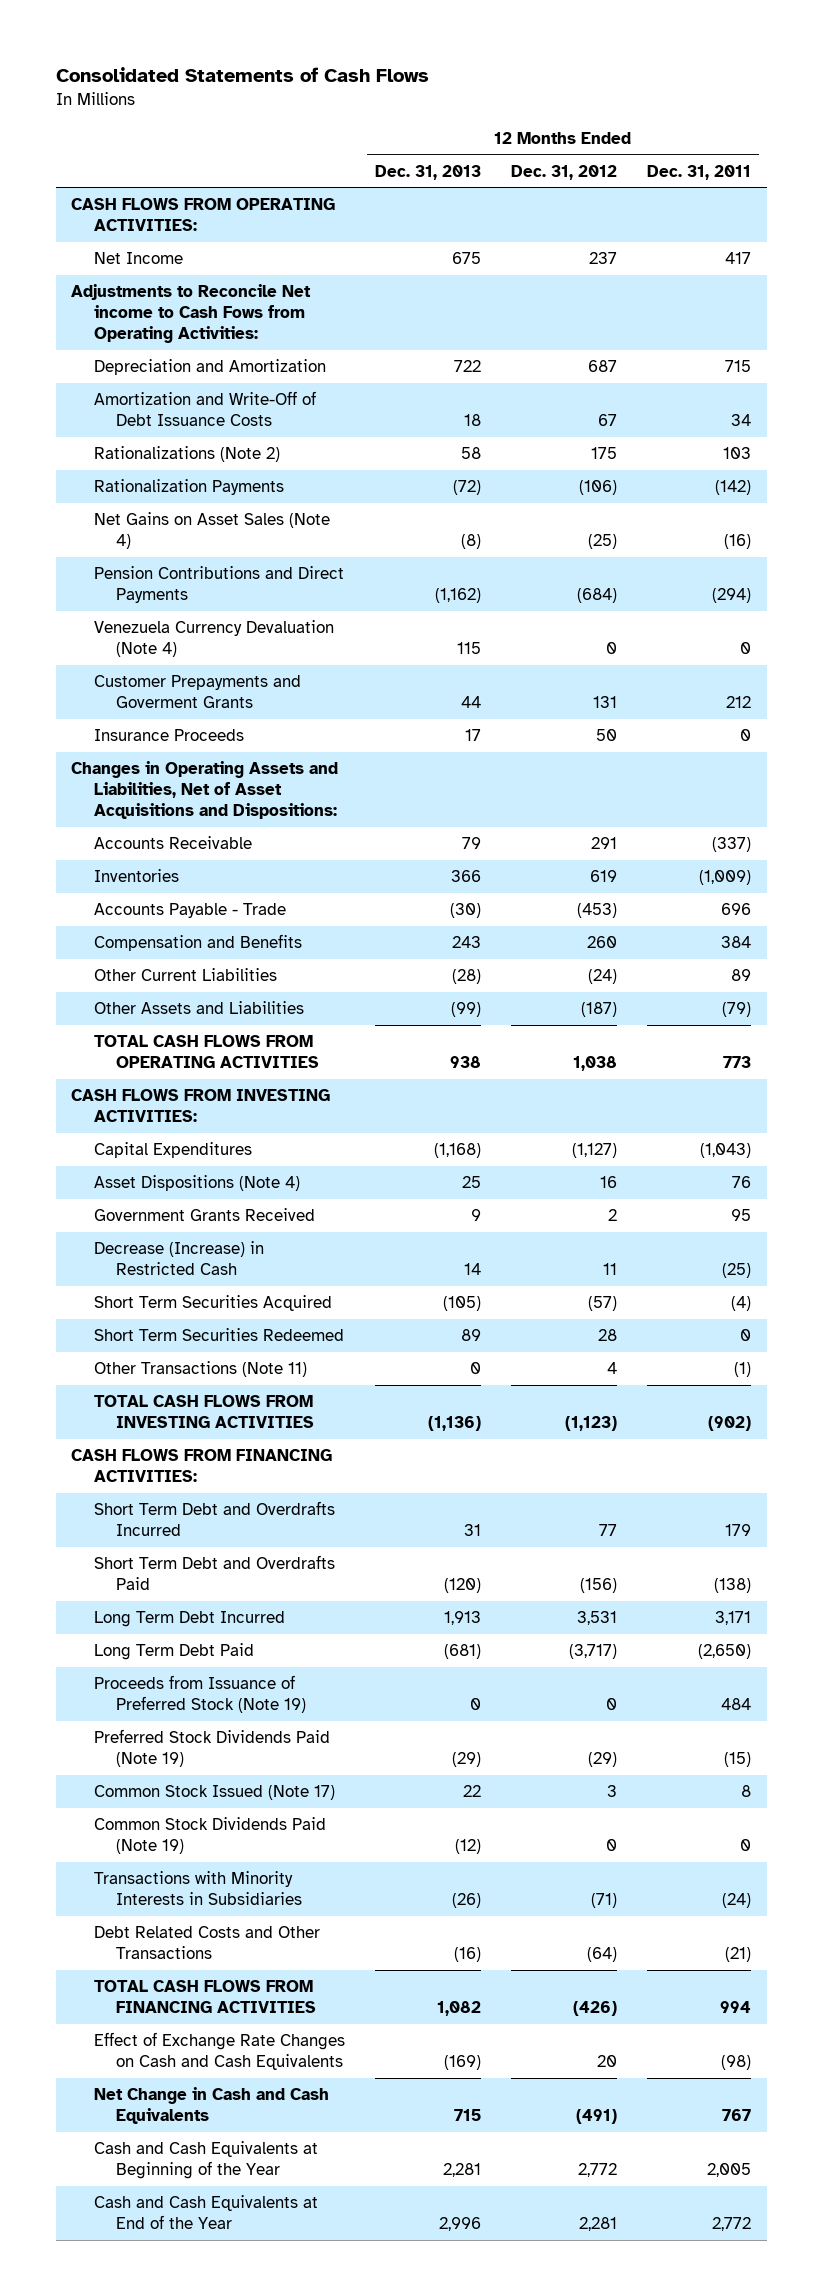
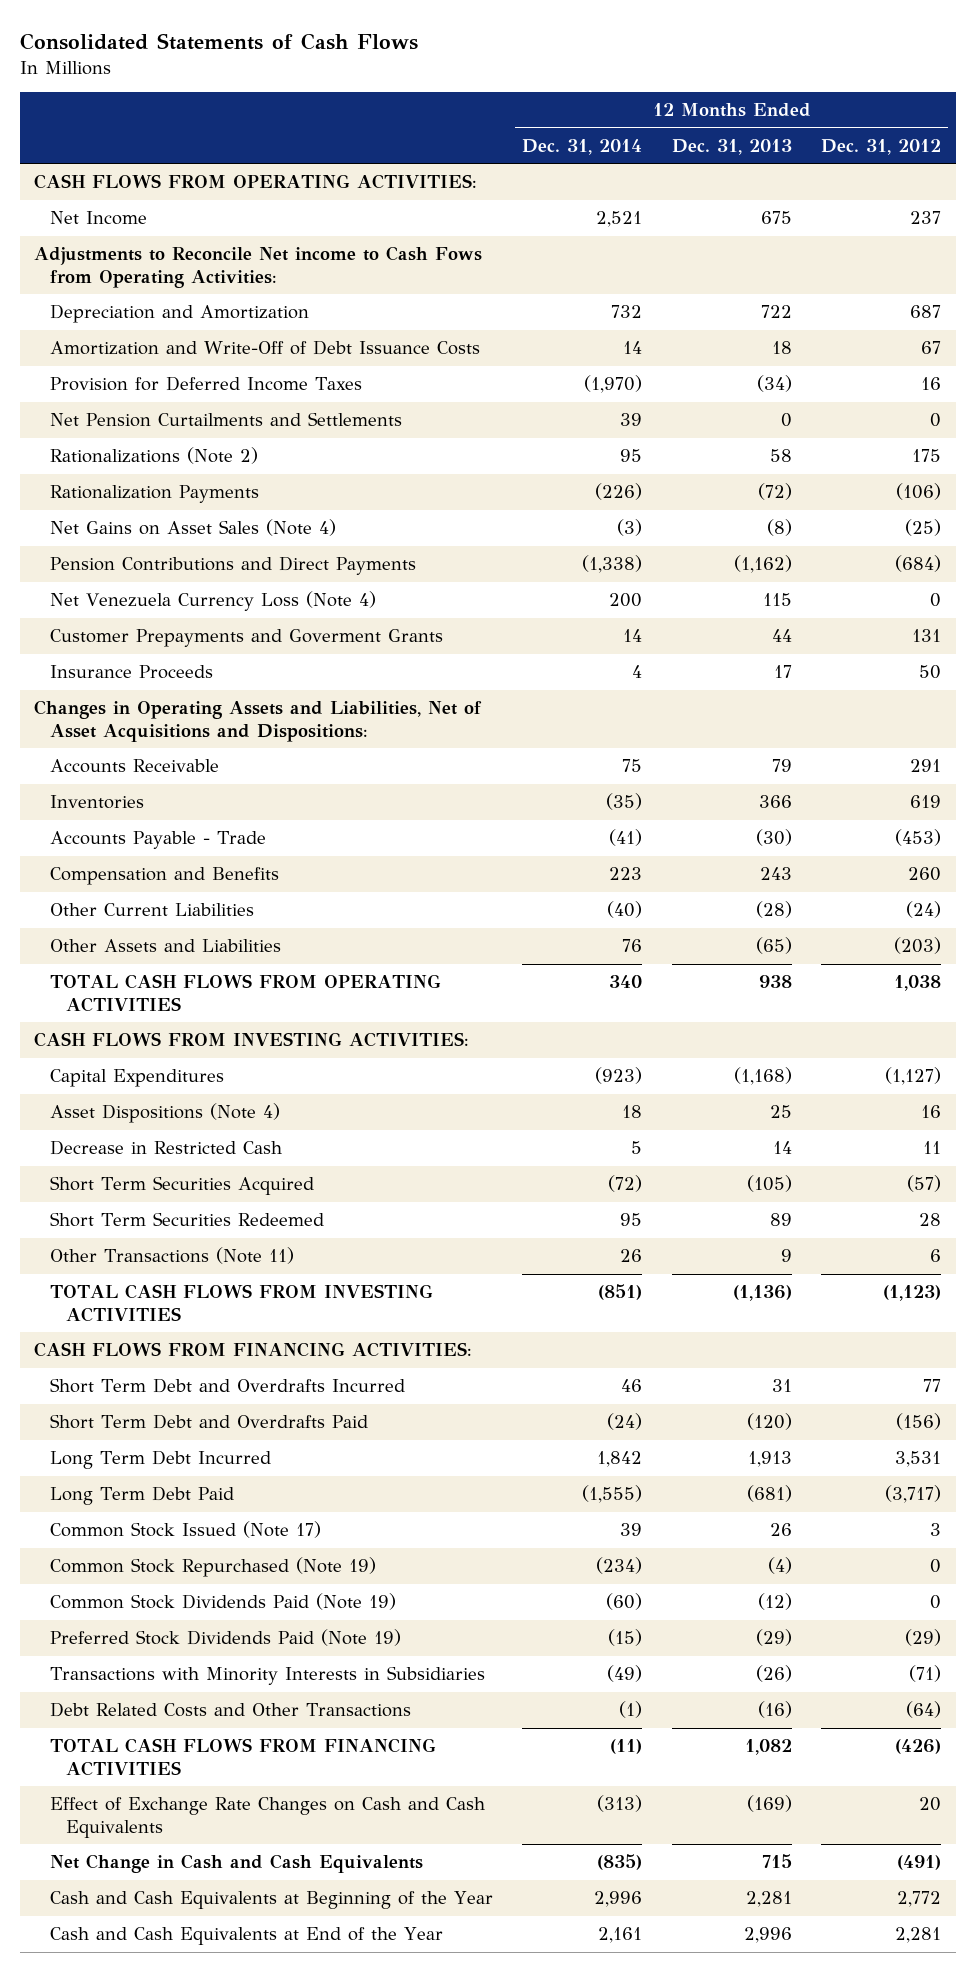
- | 12 Months Ended Dec. 31, 2013 | 12 Months Ended Dec. 31, 2012 | 12 Months Ended Dec. 31, 2011
+ | 12 Months Ended Dec. 31, 2014 | 12 Months Ended Dec. 31, 2013 | 12 Months Ended Dec. 31, 2012
+ Provision for Deferred Income Taxes | (1,970) | (34) | 16
+ Net Pension Curtailments and Settlements | 39 | 0 | 0
- Venezuela Currency Devaluation (Note 4) | 115 | 0 | 0
+ Net Venezuela Currency Loss (Note 4) | 200 | 115 | 0
- Other Assets and Liabilities | (99) | (187) | (79)
+ Other Assets and Liabilities | 76 | (65) | (203)
- Government Grants Received | 9 | 2 | 95
- Decrease (Increase) in Restricted Cash | 14 | 11 | (25)
+ Decrease in Restricted Cash | 5 | 14 | 11
- Other Transactions (Note 11) | 0 | 4 | (1)
+ Other Transactions (Note 11) | 26 | 9 | 6
- Proceeds from Issuance of Preferred Stock (Note 19) | 0 | 0 | 484
- Common Stock Issued (Note 17) | 22 | 3 | 8
+ Common Stock Issued (Note 17) | 39 | 26 | 3
+ Common Stock Repurchased (Note 19) | (234) | (4) | 0
moved down: Preferred Stock Dividends Paid (Note 19) | (15) | (29) | (29)

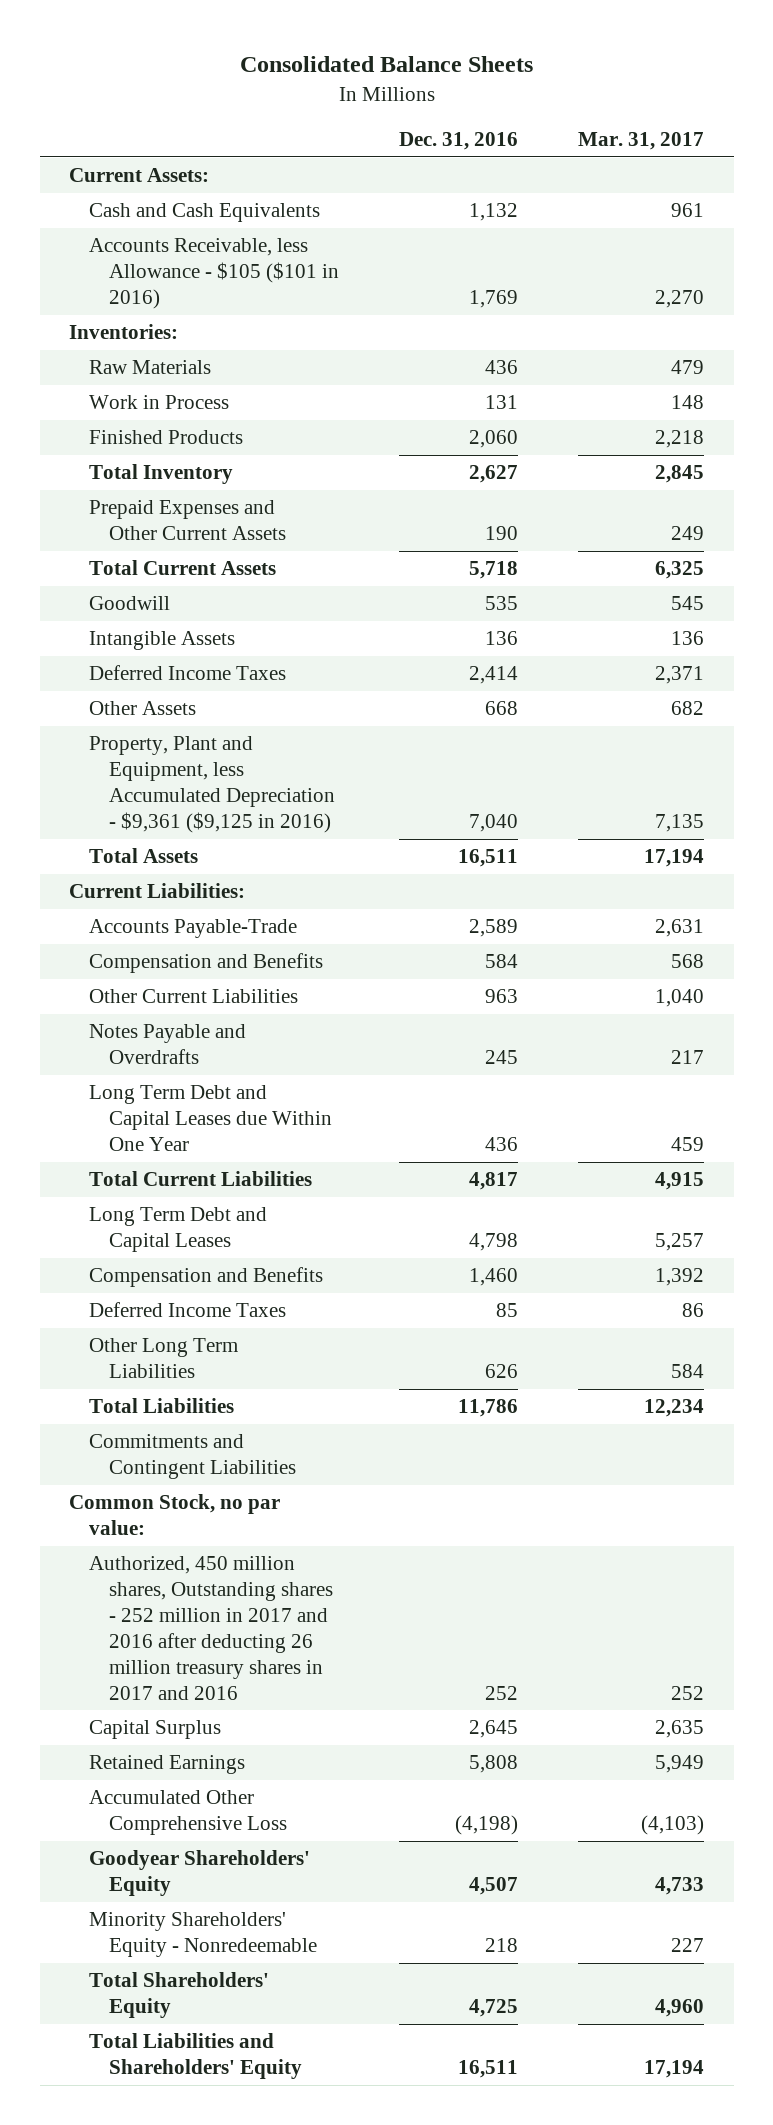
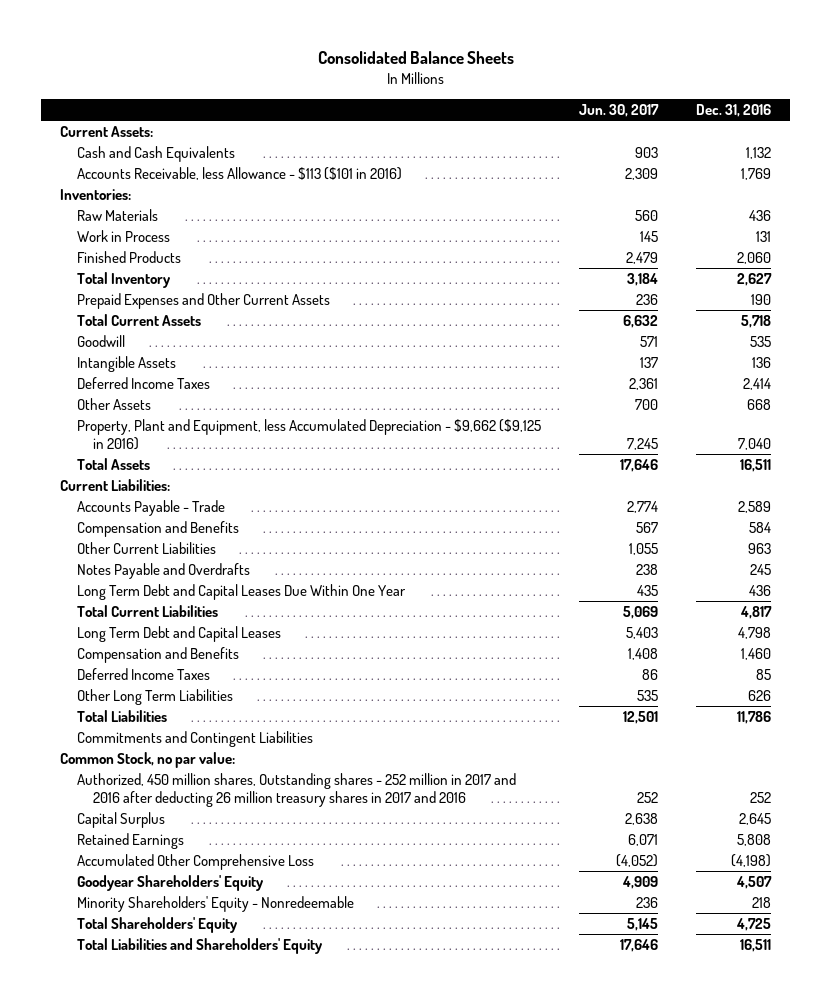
- | Dec. 31, 2016 | Mar. 31, 2017
+ | Jun. 30, 2017 | Dec. 31, 2016
- Accounts Receivable, less Allowance - $105 ($101 in 2016) | 1,769 | 2,270
+ Accounts Receivable, less Allowance - $113 ($101 in 2016) | 2,309 | 1,769
- Property, Plant and Equipment, less Accumulated Depreciation - $9,361 ($9,125 in 2016) | 7,040 | 7,135
+ Property, Plant and Equipment, less Accumulated Depreciation - $9,662 ($9,125 in 2016) | 7,245 | 7,040
- Accounts Payable-Trade | 2,589 | 2,631
+ Accounts Payable - Trade | 2,774 | 2,589
- Long Term Debt and Capital Leases due Within One Year | 436 | 459
+ Long Term Debt and Capital Leases Due Within One Year | 435 | 436

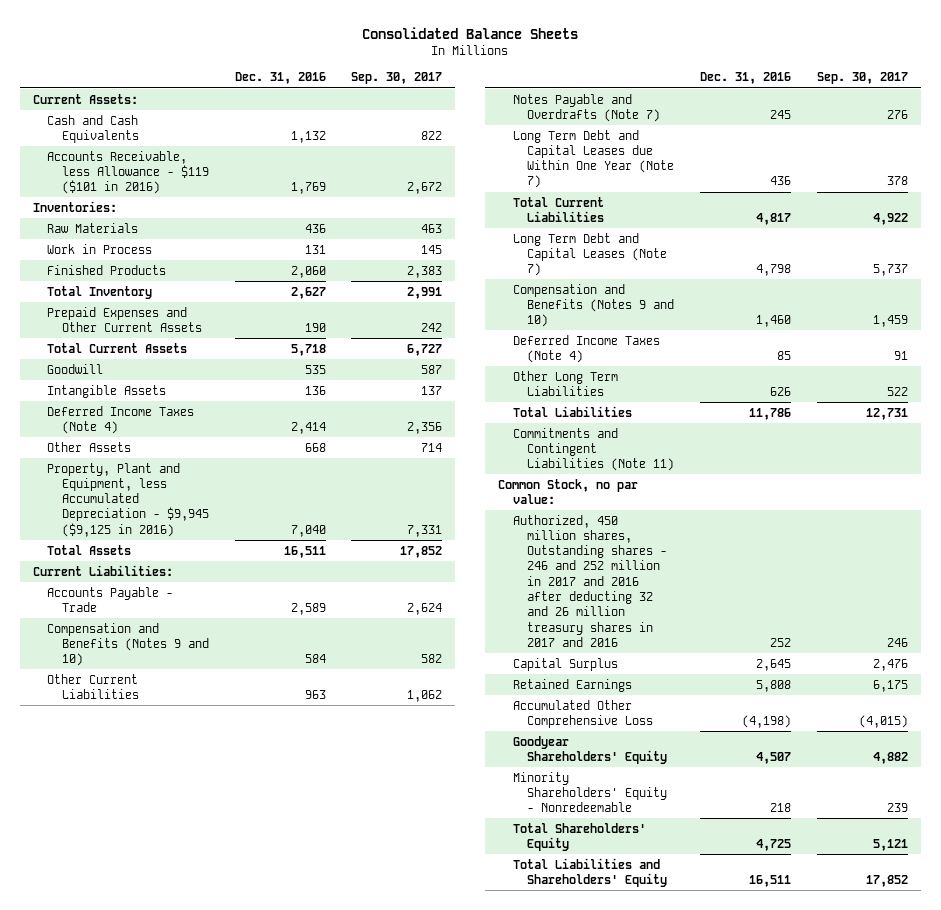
- | Jun. 30, 2017 | Dec. 31, 2016
+ | Dec. 31, 2016 | Sep. 30, 2017
- Accounts Receivable, less Allowance - $113 ($101 in 2016) | 2,309 | 1,769
+ Accounts Receivable, less Allowance - $119 ($101 in 2016) | 1,769 | 2,672
- Deferred Income Taxes | 2,361 | 2,414
+ Deferred Income Taxes (Note 4) | 2,414 | 2,356
- Property, Plant and Equipment, less Accumulated Depreciation - $9,662 ($9,125 in 2016) | 7,245 | 7,040
+ Property, Plant and Equipment, less Accumulated Depreciation - $9,945 ($9,125 in 2016) | 7,040 | 7,331
- Compensation and Benefits | 567 | 584
+ Compensation and Benefits (Notes 9 and 10) | 584 | 582
- Notes Payable and Overdrafts | 238 | 245
- Long Term Debt and Capital Leases Due Within One Year | 435 | 436
+ Notes Payable and Overdrafts (Note 7) | 245 | 276
+ Long Term Debt and Capital Leases due Within One Year (Note 7) | 436 | 378
- Long Term Debt and Capital Leases | 5,403 | 4,798
- Compensation and Benefits | 1,408 | 1,460
- Deferred Income Taxes | 86 | 85
+ Long Term Debt and Capital Leases (Note 7) | 4,798 | 5,737
+ Compensation and Benefits (Notes 9 and 10) | 1,460 | 1,459
+ Deferred Income Taxes (Note 4) | 85 | 91
- Commitments and Contingent Liabilities
+ Commitments and Contingent Liabilities (Note 11)
- Authorized, 450 million shares, Outstanding shares - 252 million in 2017 and 2016 after deducting 26 million treasury shares in 2017 and 2016 | 252 | 252
+ Authorized, 450 million shares, Outstanding shares - 246 and 252 million in 2017 and 2016 after deducting 32 and 26 million treasury shares in 2017 and 2016 | 252 | 246

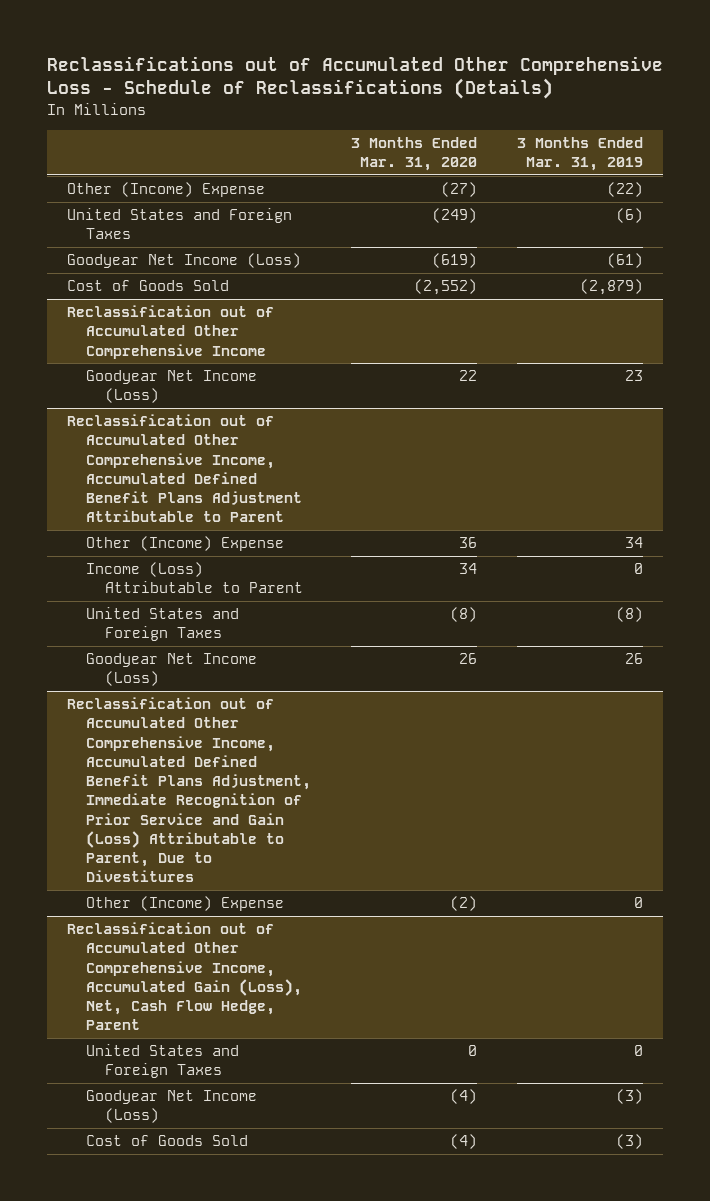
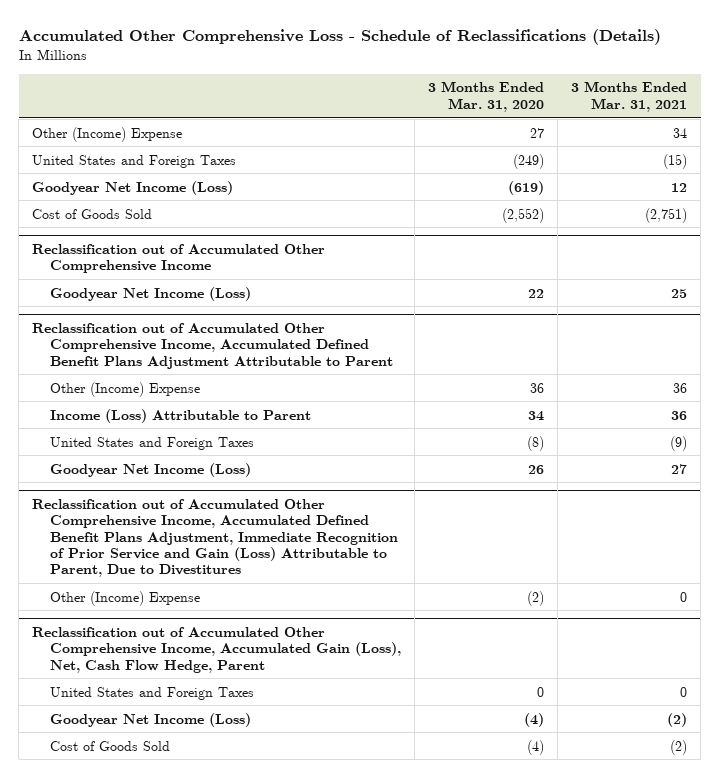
- Reclassifications out of Accumulated Other Comprehensive Loss - Schedule of Reclassifications (Details)
+ Accumulated Other Comprehensive Loss - Schedule of Reclassifications (Details)
- | 3 Months Ended Mar. 31, 2020 | 3 Months Ended Mar. 31, 2019
+ | 3 Months Ended Mar. 31, 2020 | 3 Months Ended Mar. 31, 2021
- Other (Income) Expense | (27) | (22)
+ Other (Income) Expense | 27 | 34

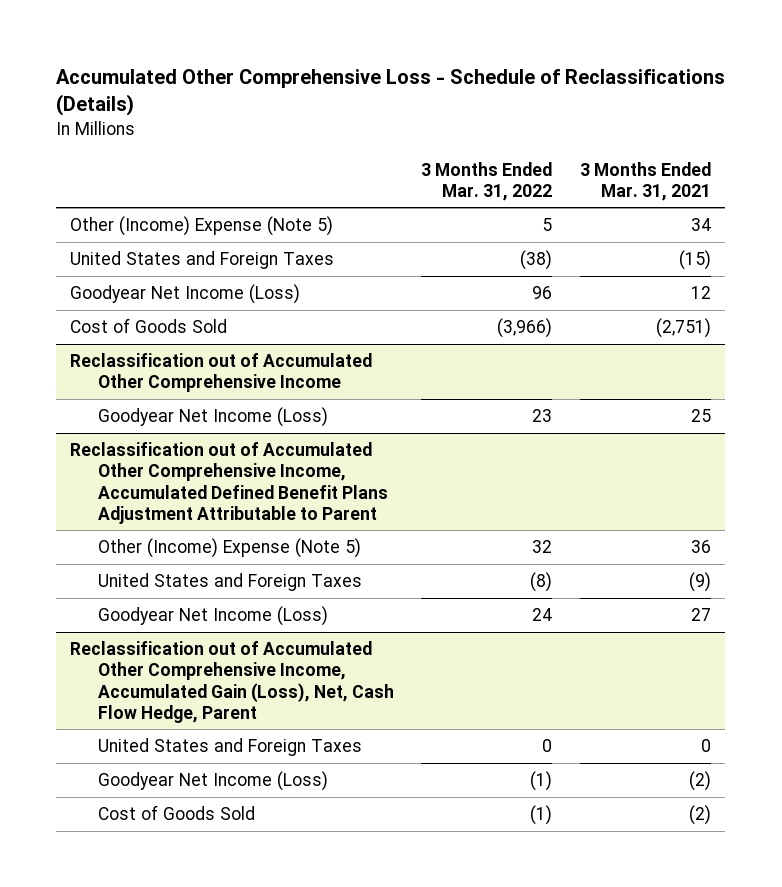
- | 3 Months Ended Mar. 31, 2020 | 3 Months Ended Mar. 31, 2021
+ | 3 Months Ended Mar. 31, 2022 | 3 Months Ended Mar. 31, 2021
- Other (Income) Expense | 27 | 34
+ Other (Income) Expense (Note 5) | 5 | 34
@ Reclassification out of Accumulated Other Comprehensive Income, Accumulated Defined Benefit Plans Adjustment Attributable to Parent
- Other (Income) Expense | 36 | 36
- Income (Loss) Attributable to Parent | 34 | 36
+ Other (Income) Expense (Note 5) | 32 | 36
- Reclassification out of Accumulated Other Comprehensive Income, Accumulated Defined Benefit Plans Adjustment, Immediate Recognition of Prior Service and Gain (Loss) Attributable to Parent, Due to Divestitures
- Other (Income) Expense | (2) | 0

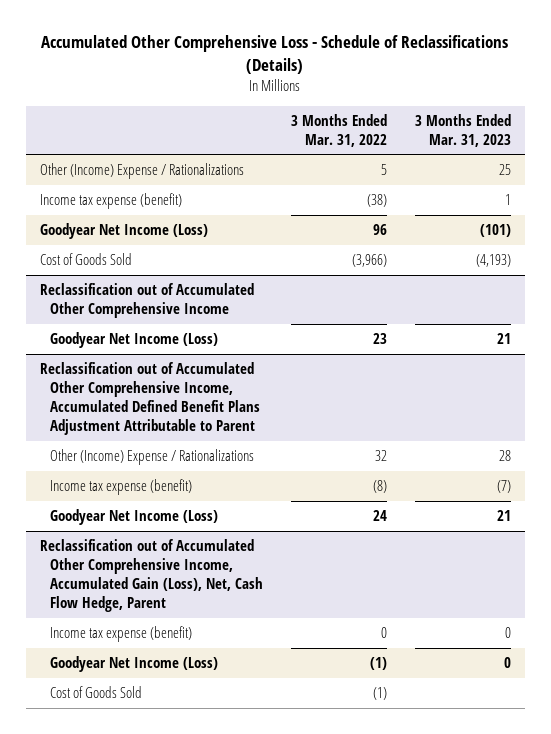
- | 3 Months Ended Mar. 31, 2022 | 3 Months Ended Mar. 31, 2021
+ | 3 Months Ended Mar. 31, 2022 | 3 Months Ended Mar. 31, 2023
- Other (Income) Expense (Note 5) | 5 | 34
- United States and Foreign Taxes | (38) | (15)
+ Other (Income) Expense / Rationalizations | 5 | 25
+ Income tax expense (benefit) | (38) | 1
@ Reclassification out of Accumulated Other Comprehensive Income, Accumulated Defined Benefit Plans Adjustment Attributable to Parent
- Other (Income) Expense (Note 5) | 32 | 36
- United States and Foreign Taxes | (8) | (9)
+ Other (Income) Expense / Rationalizations | 32 | 28
+ Income tax expense (benefit) | (8) | (7)
@ Reclassification out of Accumulated Other Comprehensive Income, Accumulated Gain (Loss), Net, Cash Flow Hedge, Parent
- United States and Foreign Taxes | 0 | 0
+ Income tax expense (benefit) | 0 | 0

